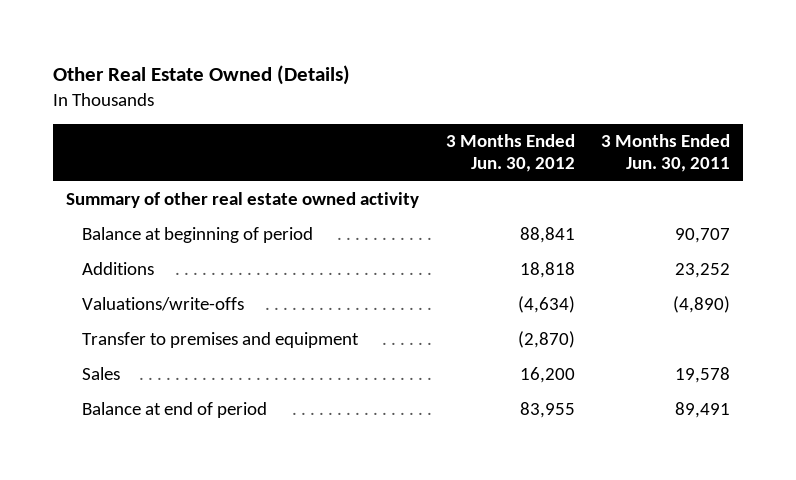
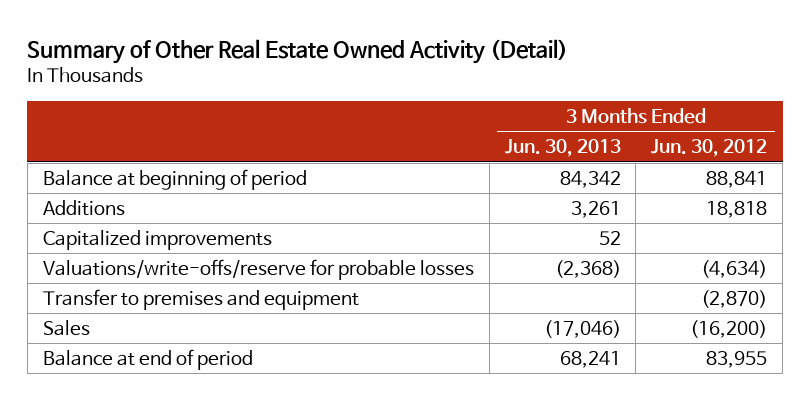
- Other Real Estate Owned (Details)
+ Summary of Other Real Estate Owned Activity (Detail)
- | 3 Months Ended Jun. 30, 2012 | 3 Months Ended Jun. 30, 2011
+ | 3 Months Ended Jun. 30, 2013 | 3 Months Ended Jun. 30, 2012
- Summary of other real estate owned activity
- Valuations/write-offs | (4,634) | (4,890)
+ Capitalized improvements | 52 |
+ Valuations/write-offs/reserve for probable losses | (2,368) | (4,634)
- Sales | 16,200 | 19,578
+ Sales | (17,046) | (16,200)

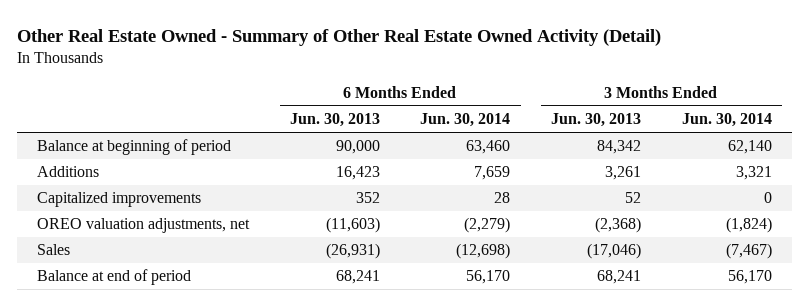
- Summary of Other Real Estate Owned Activity (Detail)
+ Other Real Estate Owned - Summary of Other Real Estate Owned Activity (Detail)
- | 3 Months Ended Jun. 30, 2013 | 3 Months Ended Jun. 30, 2012
+ | 6 Months Ended Jun. 30, 2013 | 6 Months Ended Jun. 30, 2014 | 3 Months Ended Jun. 30, 2013 | 3 Months Ended Jun. 30, 2014
- Valuations/write-offs/reserve for probable losses | (2,368) | (4,634)
- Transfer to premises and equipment | | (2,870)
+ OREO valuation adjustments, net | (11,603) | (2,279) | (2,368) | (1,824)

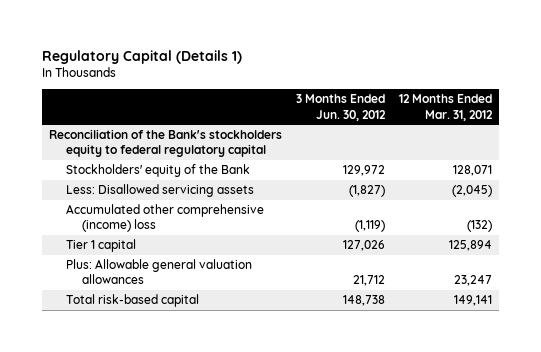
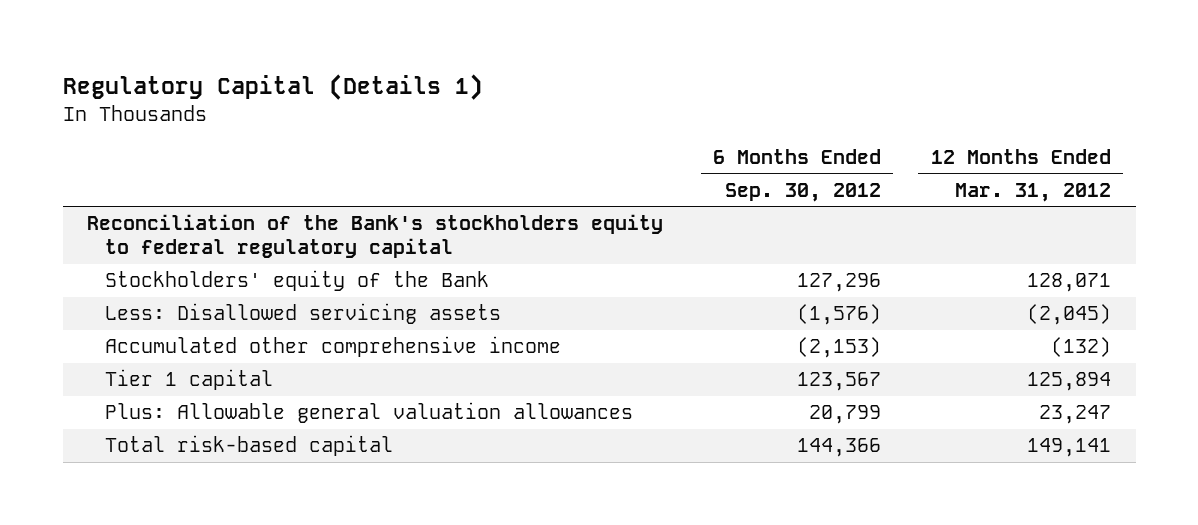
- | 3 Months Ended Jun. 30, 2012 | 12 Months Ended Mar. 31, 2012
+ | 6 Months Ended Sep. 30, 2012 | 12 Months Ended Mar. 31, 2012
- Accumulated other comprehensive (income) loss | (1,119) | (132)
+ Accumulated other comprehensive income | (2,153) | (132)

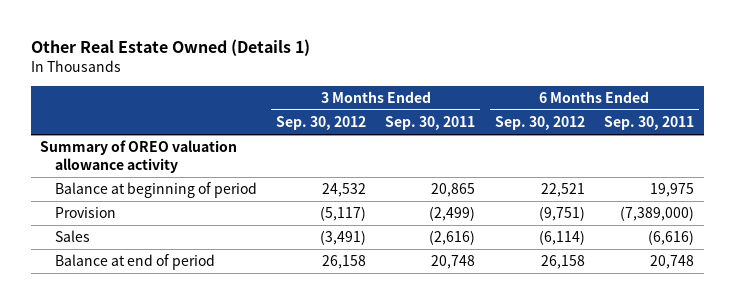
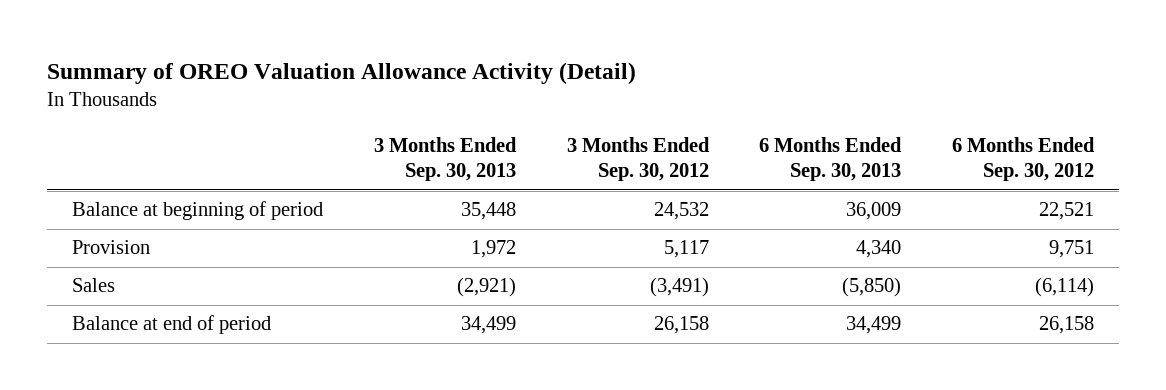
- Other Real Estate Owned (Details 1)
+ Summary of OREO Valuation Allowance Activity (Detail)
- | 3 Months Ended Sep. 30, 2012 | 3 Months Ended Sep. 30, 2011 | 6 Months Ended Sep. 30, 2012 | 6 Months Ended Sep. 30, 2011
+ | 3 Months Ended Sep. 30, 2013 | 3 Months Ended Sep. 30, 2012 | 6 Months Ended Sep. 30, 2013 | 6 Months Ended Sep. 30, 2012
- Summary of OREO valuation allowance activity
- Provision | (5,117) | (2,499) | (9,751) | (7,389,000)
+ Provision | 1,972 | 5,117 | 4,340 | 9,751

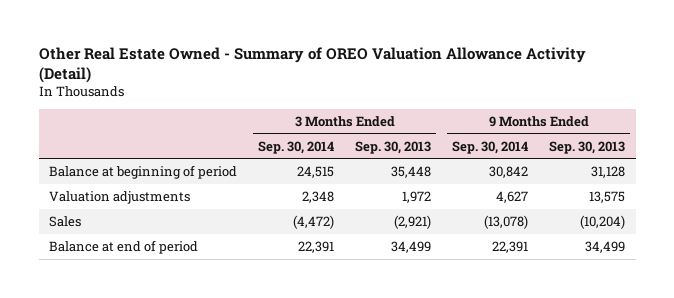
- Summary of OREO Valuation Allowance Activity (Detail)
+ Other Real Estate Owned - Summary of OREO Valuation Allowance Activity (Detail)
- | 3 Months Ended Sep. 30, 2013 | 3 Months Ended Sep. 30, 2012 | 6 Months Ended Sep. 30, 2013 | 6 Months Ended Sep. 30, 2012
+ | 3 Months Ended Sep. 30, 2014 | 3 Months Ended Sep. 30, 2013 | 9 Months Ended Sep. 30, 2014 | 9 Months Ended Sep. 30, 2013
- Provision | 1,972 | 5,117 | 4,340 | 9,751
+ Valuation adjustments | 2,348 | 1,972 | 4,627 | 13,575

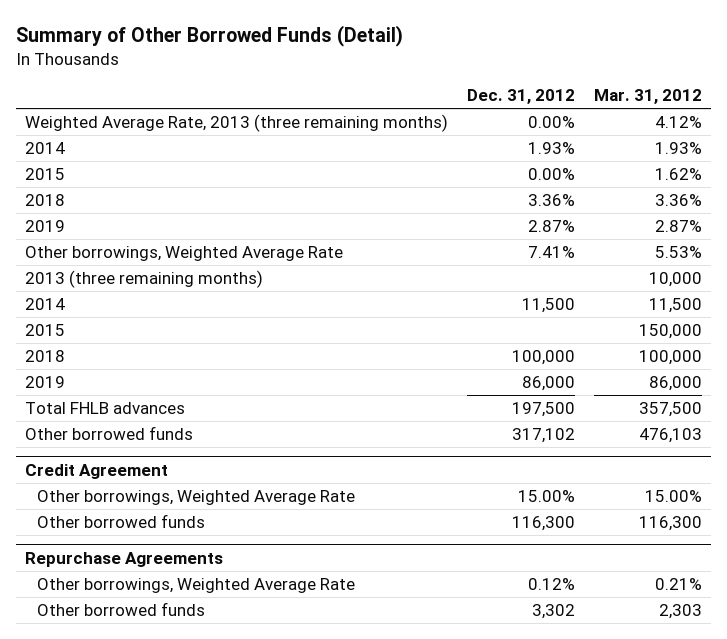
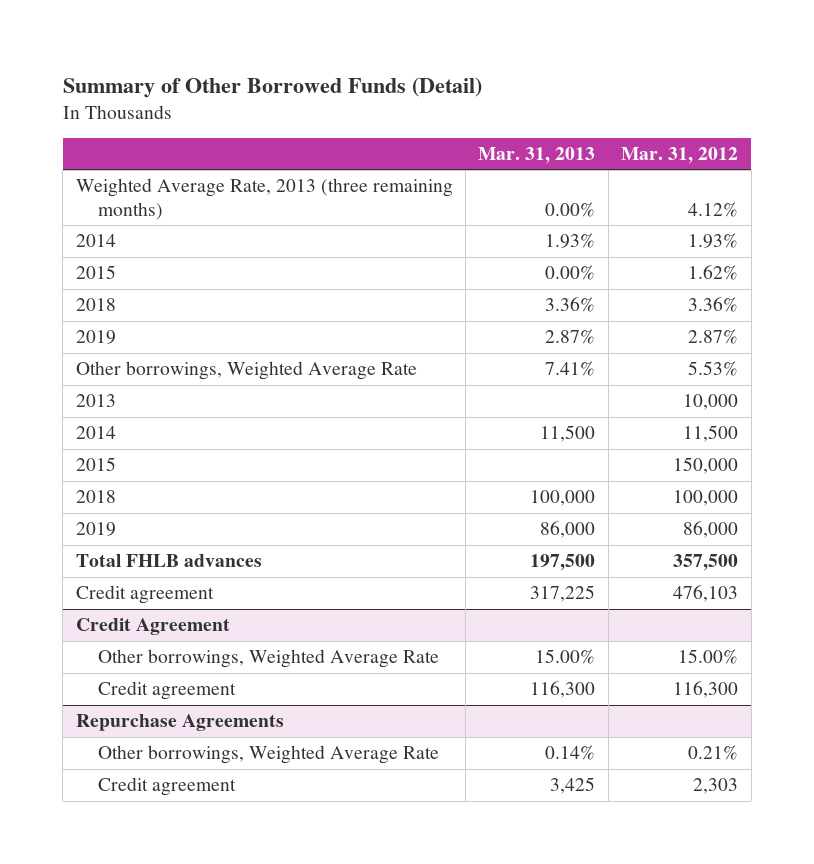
- | Dec. 31, 2012 | Mar. 31, 2012
+ | Mar. 31, 2013 | Mar. 31, 2012
- 2013 (three remaining months) | | 10,000
+ 2013 | | 10,000
- Other borrowed funds | 317,102 | 476,103
+ Credit agreement | 317,225 | 476,103
@ Credit Agreement
- Other borrowed funds | 116,300 | 116,300
+ Credit agreement | 116,300 | 116,300
@ Repurchase Agreements
- Other borrowed funds | 3,302 | 2,303
+ Credit agreement | 3,425 | 2,303

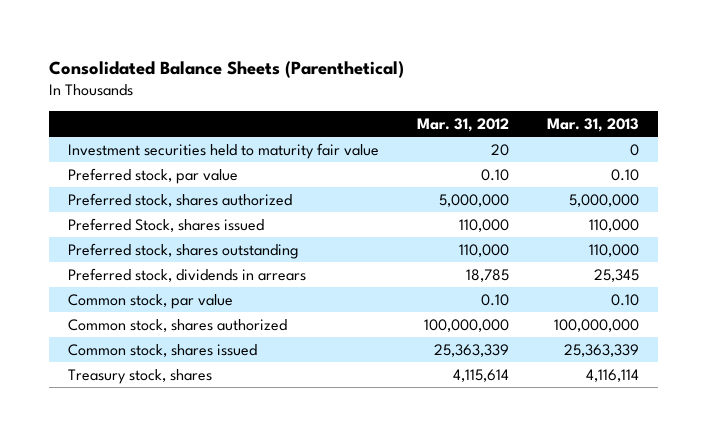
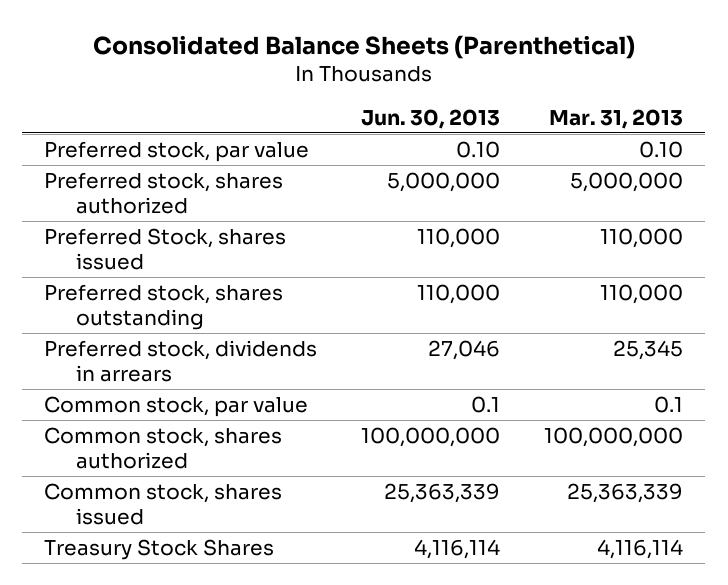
- | Mar. 31, 2012 | Mar. 31, 2013
+ | Jun. 30, 2013 | Mar. 31, 2013
- Investment securities held to maturity fair value | 20 | 0
- Common stock, par value | 0.10 | 0.10
+ Common stock, par value | 0.1 | 0.1
- Treasury stock, shares | 4,115,614 | 4,116,114
+ Treasury Stock Shares | 4,116,114 | 4,116,114

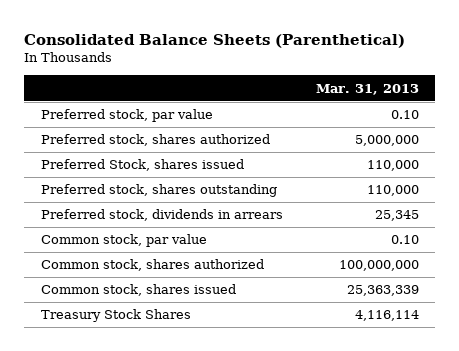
- | Jun. 30, 2013 | Mar. 31, 2013
+ | Mar. 31, 2013
- Common stock, par value | 0.1 | 0.1
+ Common stock, par value | 0.10

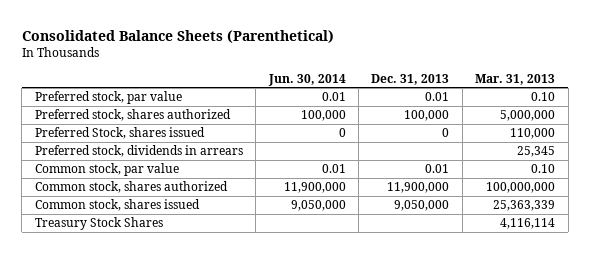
- | Mar. 31, 2013
+ | Jun. 30, 2014 | Dec. 31, 2013 | Mar. 31, 2013
- Preferred stock, shares outstanding | 110,000

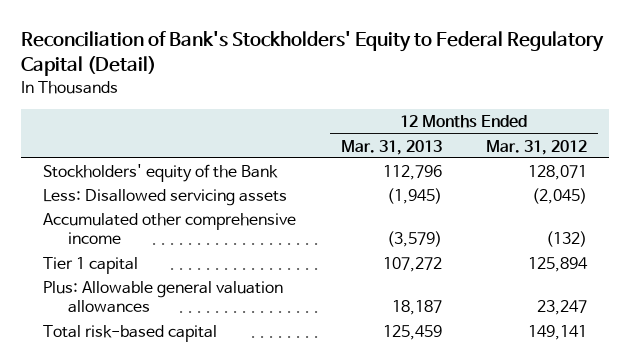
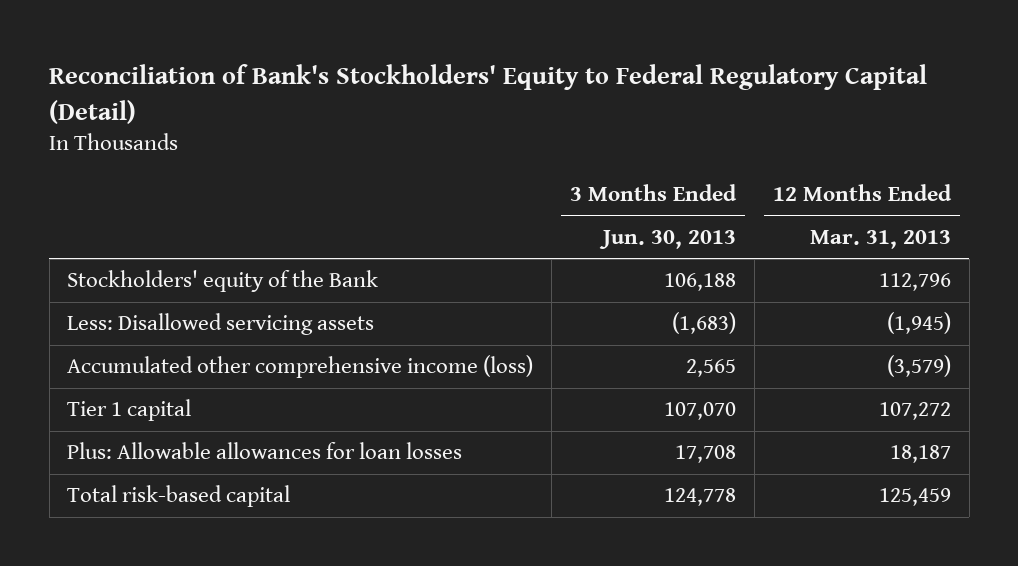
- | 12 Months Ended Mar. 31, 2013 | 12 Months Ended Mar. 31, 2012
+ | 3 Months Ended Jun. 30, 2013 | 12 Months Ended Mar. 31, 2013
- Accumulated other comprehensive income | (3,579) | (132)
+ Accumulated other comprehensive income (loss) | 2,565 | (3,579)
- Plus: Allowable general valuation allowances | 18,187 | 23,247
+ Plus: Allowable allowances for loan losses | 17,708 | 18,187

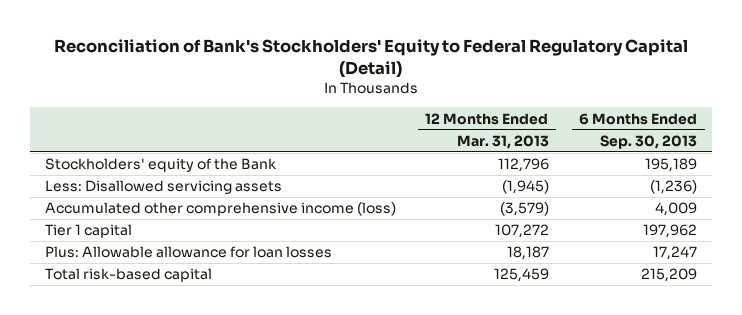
- | 3 Months Ended Jun. 30, 2013 | 12 Months Ended Mar. 31, 2013
+ | 12 Months Ended Mar. 31, 2013 | 6 Months Ended Sep. 30, 2013
- Plus: Allowable allowances for loan losses | 17,708 | 18,187
+ Plus: Allowable allowance for loan losses | 18,187 | 17,247

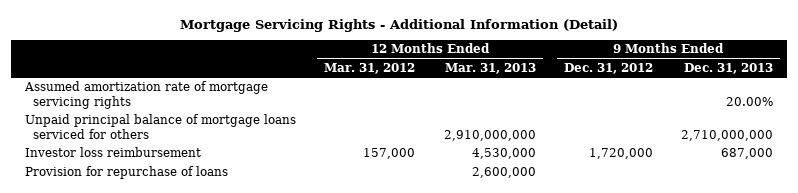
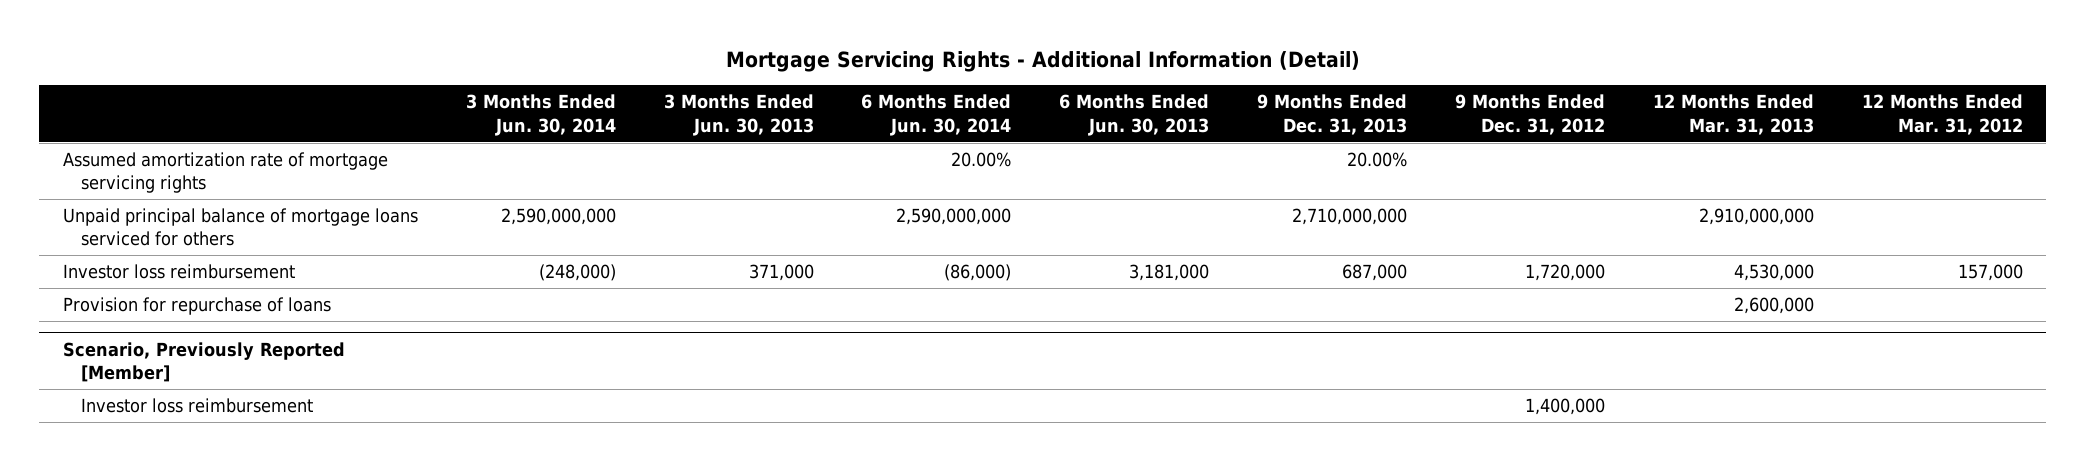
- | 12 Months Ended Mar. 31, 2012 | 12 Months Ended Mar. 31, 2013 | 9 Months Ended Dec. 31, 2012 | 9 Months Ended Dec. 31, 2013
+ | 3 Months Ended Jun. 30, 2014 | 3 Months Ended Jun. 30, 2013 | 6 Months Ended Jun. 30, 2014 | 6 Months Ended Jun. 30, 2013 | 9 Months Ended Dec. 31, 2013 | 9 Months Ended Dec. 31, 2012 | 12 Months Ended Mar. 31, 2013 | 12 Months Ended Mar. 31, 2012
+ Scenario, Previously Reported [Member]
+ Investor loss reimbursement | | | | | | 1,400,000 | |

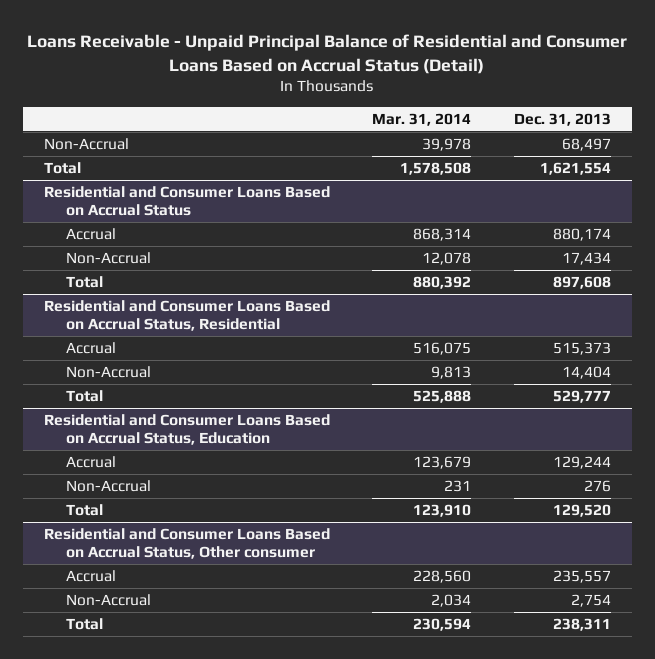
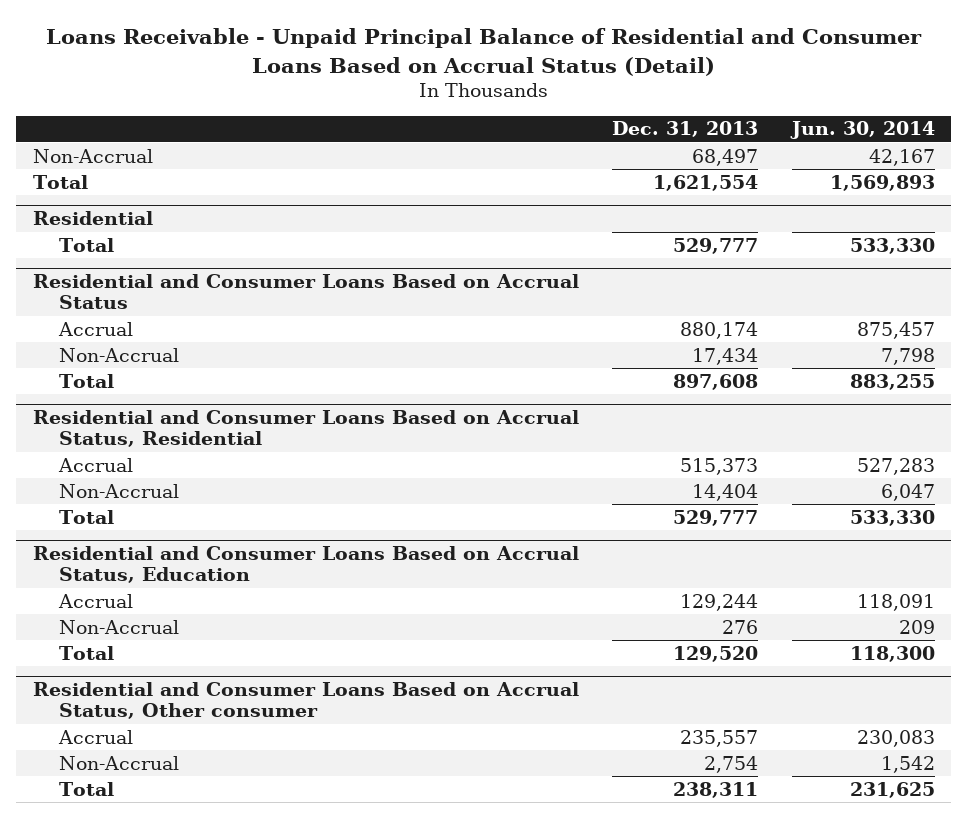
- | Mar. 31, 2014 | Dec. 31, 2013
+ | Dec. 31, 2013 | Jun. 30, 2014
+ Residential
+ Total | 529,777 | 533,330

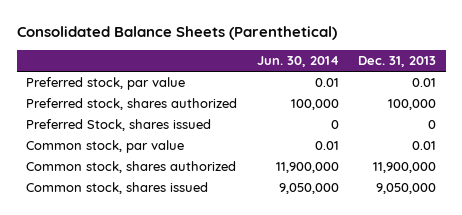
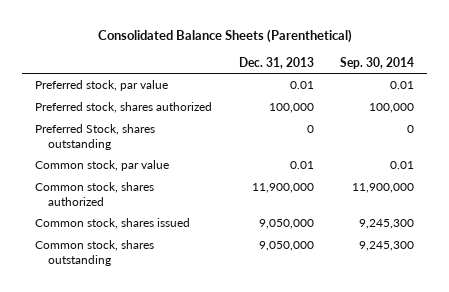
- | Jun. 30, 2014 | Dec. 31, 2013
+ | Dec. 31, 2013 | Sep. 30, 2014
- Preferred Stock, shares issued | 0 | 0
+ Preferred Stock, shares outstanding | 0 | 0
+ Common stock, shares outstanding | 9,050,000 | 9,245,300

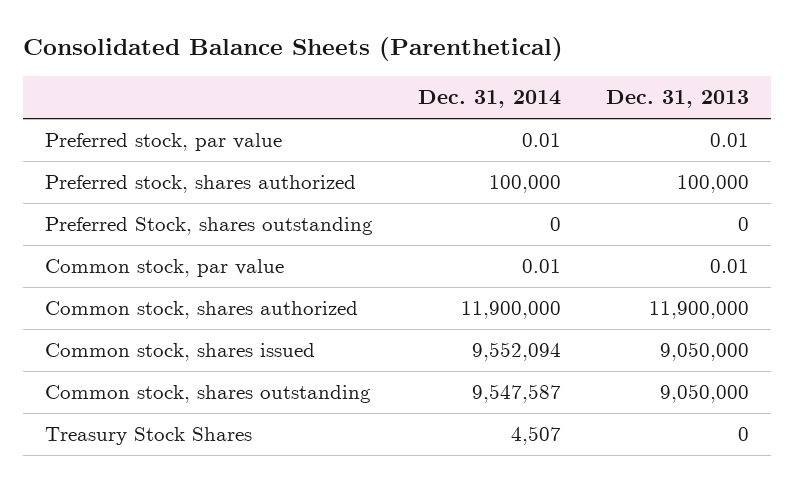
- | Dec. 31, 2013 | Sep. 30, 2014
+ | Dec. 31, 2014 | Dec. 31, 2013
+ Treasury Stock Shares | 4,507 | 0

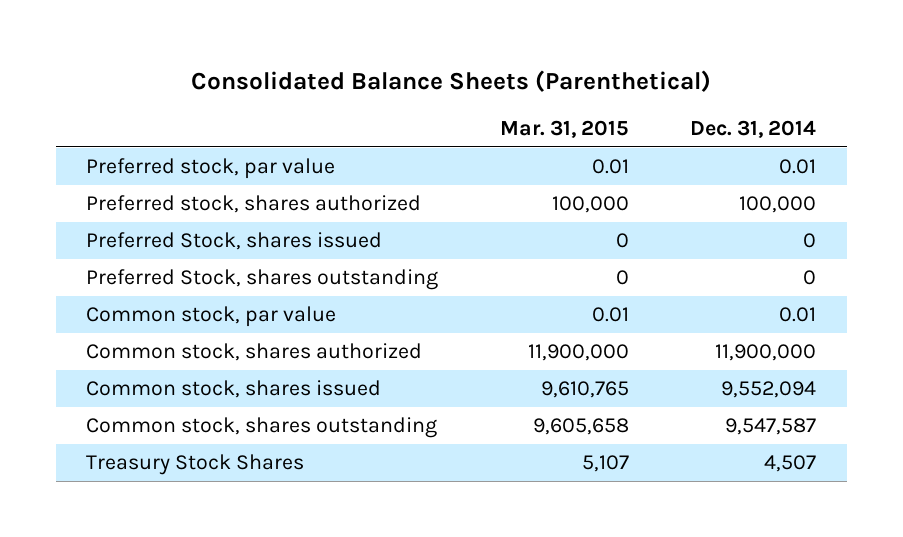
- | Dec. 31, 2014 | Dec. 31, 2013
+ | Mar. 31, 2015 | Dec. 31, 2014
+ Preferred Stock, shares issued | 0 | 0

